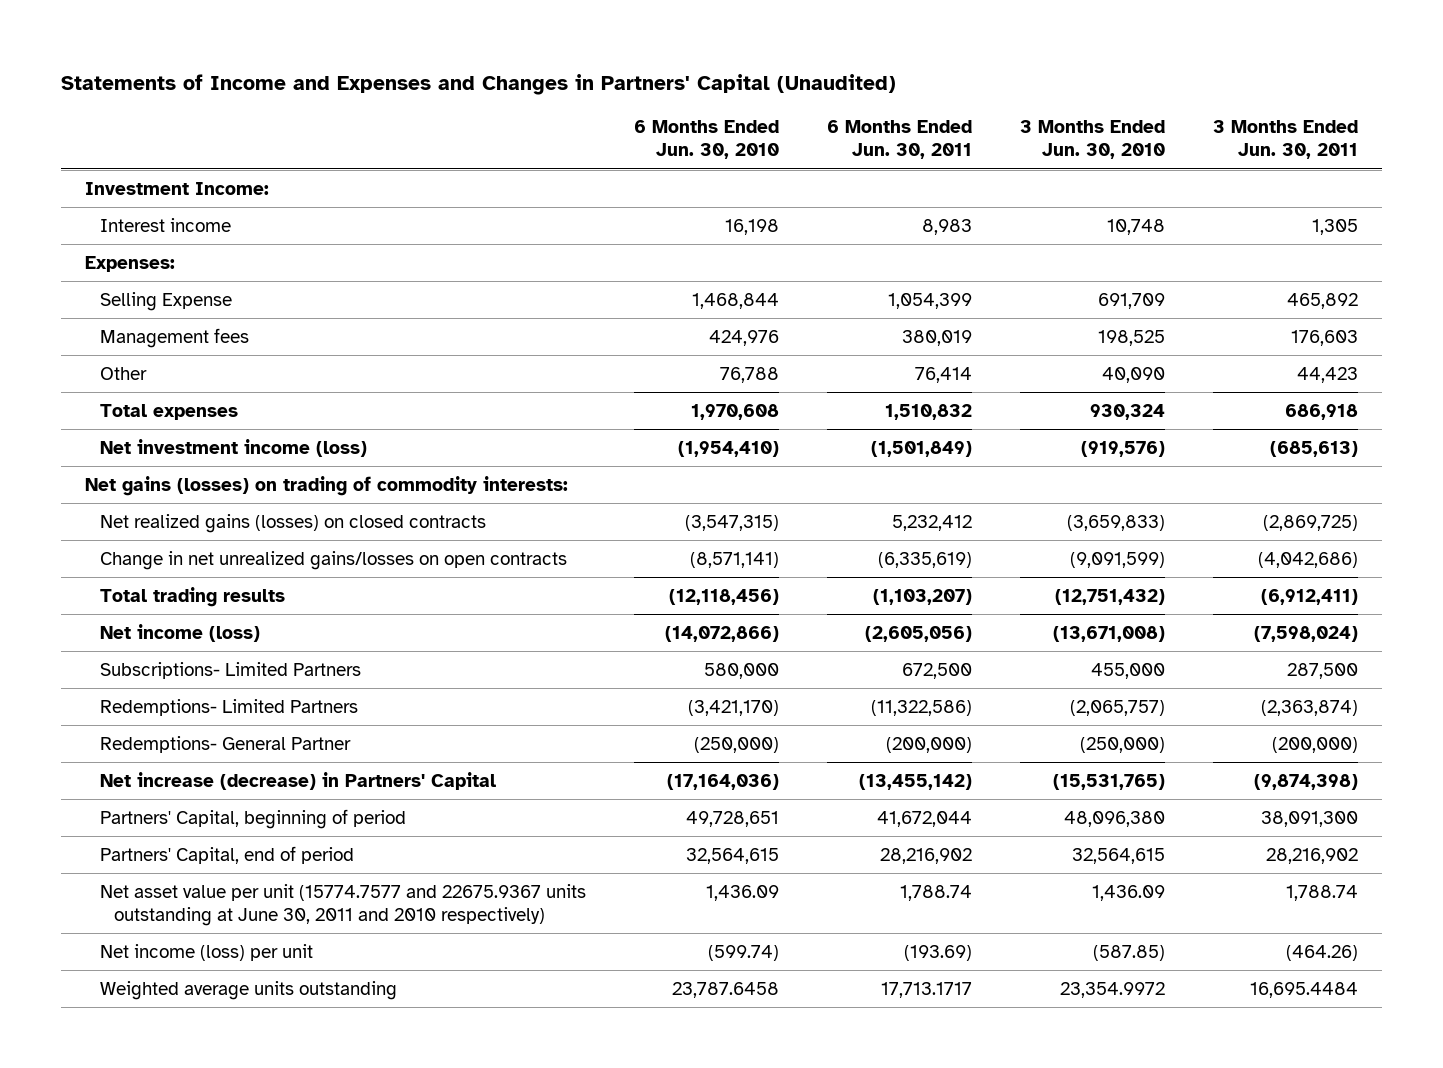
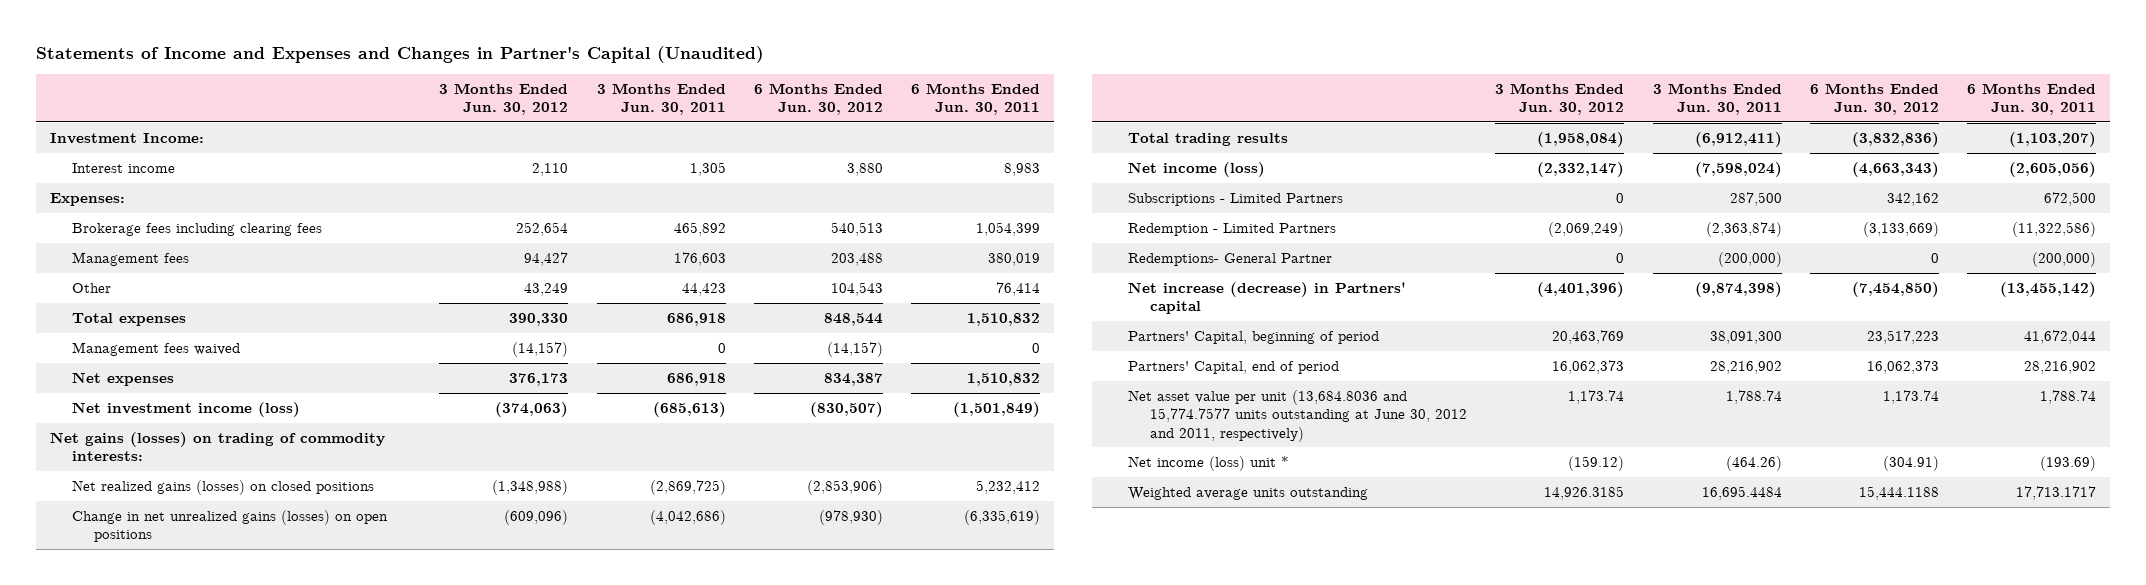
- Statements of Income and Expenses and Changes in Partners' Capital (Unaudited)
+ Statements of Income and Expenses and Changes in Partner's Capital (Unaudited)
- | 6 Months Ended Jun. 30, 2010 | 6 Months Ended Jun. 30, 2011 | 3 Months Ended Jun. 30, 2010 | 3 Months Ended Jun. 30, 2011
+ | 3 Months Ended Jun. 30, 2012 | 3 Months Ended Jun. 30, 2011 | 6 Months Ended Jun. 30, 2012 | 6 Months Ended Jun. 30, 2011
- Selling Expense | 1,468,844 | 1,054,399 | 691,709 | 465,892
+ Brokerage fees including clearing fees | 252,654 | 465,892 | 540,513 | 1,054,399
+ Management fees waived | (14,157) | 0 | (14,157) | 0
+ Net expenses | 376,173 | 686,918 | 834,387 | 1,510,832
- Net realized gains (losses) on closed contracts | (3,547,315) | 5,232,412 | (3,659,833) | (2,869,725)
- Change in net unrealized gains/losses on open contracts | (8,571,141) | (6,335,619) | (9,091,599) | (4,042,686)
+ Net realized gains (losses) on closed positions | (1,348,988) | (2,869,725) | (2,853,906) | 5,232,412
+ Change in net unrealized gains (losses) on open positions | (609,096) | (4,042,686) | (978,930) | (6,335,619)
- Subscriptions- Limited Partners | 580,000 | 672,500 | 455,000 | 287,500
- Redemptions- Limited Partners | (3,421,170) | (11,322,586) | (2,065,757) | (2,363,874)
+ Subscriptions - Limited Partners | 0 | 287,500 | 342,162 | 672,500
+ Redemption - Limited Partners | (2,069,249) | (2,363,874) | (3,133,669) | (11,322,586)
- Net increase (decrease) in Partners' Capital | (17,164,036) | (13,455,142) | (15,531,765) | (9,874,398)
+ Net increase (decrease) in Partners' capital | (4,401,396) | (9,874,398) | (7,454,850) | (13,455,142)
- Net asset value per unit (15774.7577 and 22675.9367 units outstanding at June 30, 2011 and 2010 respectively) | 1,436.09 | 1,788.74 | 1,436.09 | 1,788.74
- Net income (loss) per unit | (599.74) | (193.69) | (587.85) | (464.26)
+ Net asset value per unit (13,684.8036 and 15,774.7577 units outstanding at June 30, 2012 and 2011, respectively) | 1,173.74 | 1,788.74 | 1,173.74 | 1,788.74
+ Net income (loss) unit * | (159.12) | (464.26) | (304.91) | (193.69)

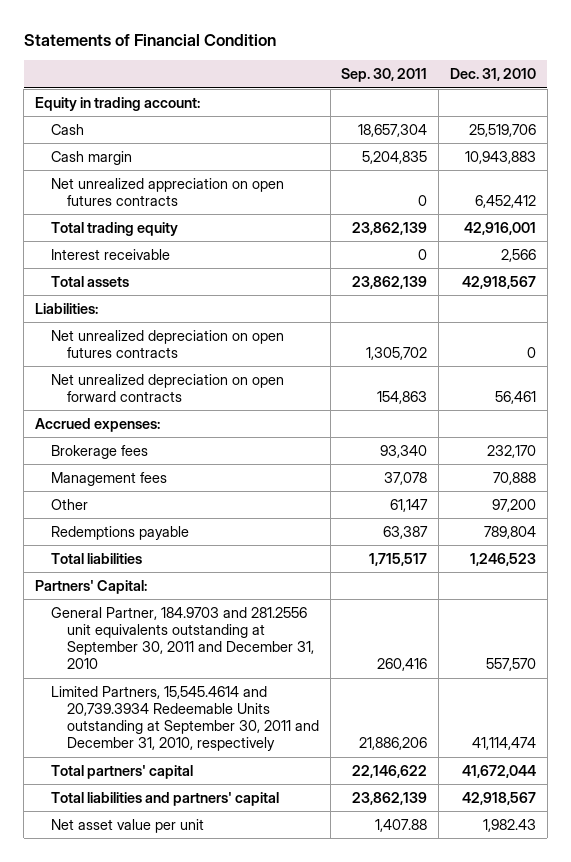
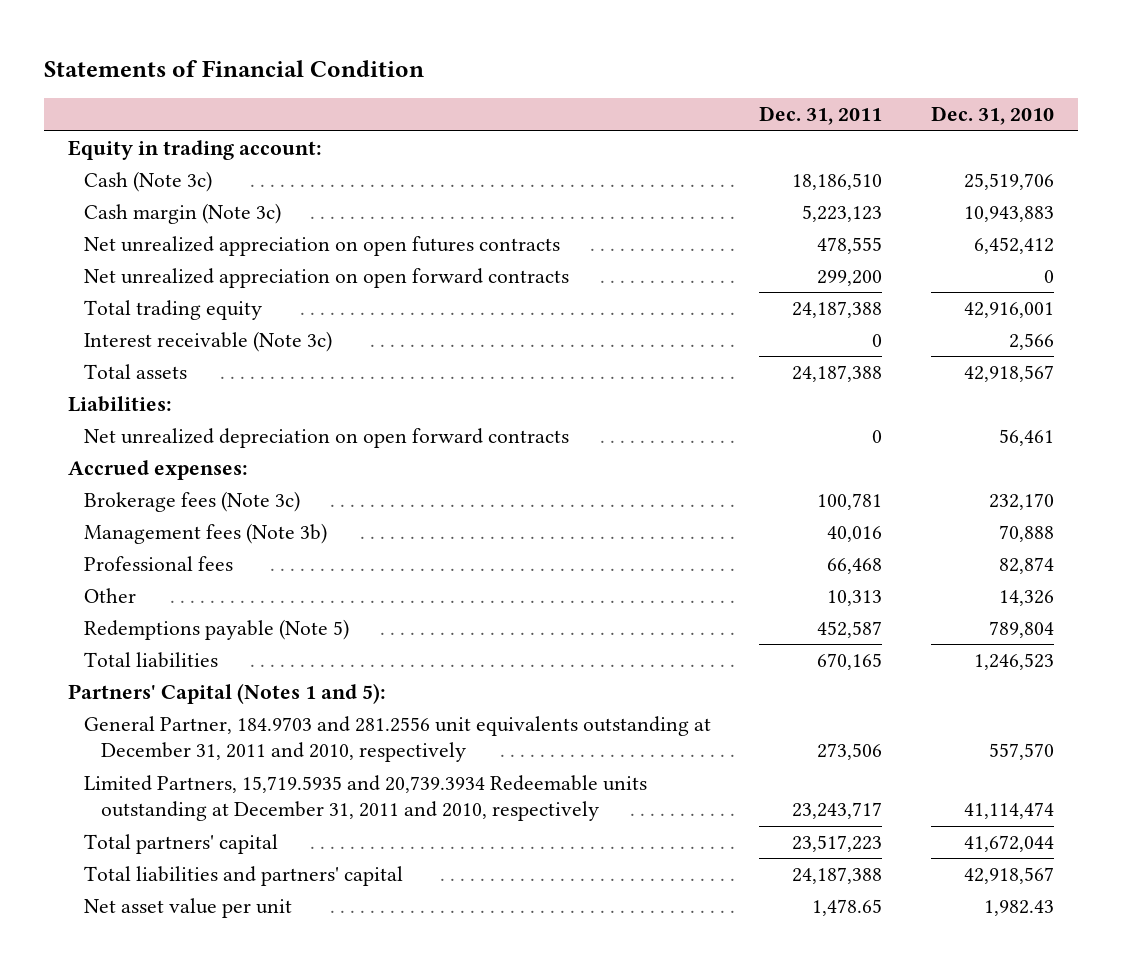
- | Sep. 30, 2011 | Dec. 31, 2010
+ | Dec. 31, 2011 | Dec. 31, 2010
- Cash | 18,657,304 | 25,519,706
- Cash margin | 5,204,835 | 10,943,883
+ Cash (Note 3c) | 18,186,510 | 25,519,706
+ Cash margin (Note 3c) | 5,223,123 | 10,943,883
+ Net unrealized appreciation on open forward contracts | 299,200 | 0
- Interest receivable | 0 | 2,566
+ Interest receivable (Note 3c) | 0 | 2,566
- Net unrealized depreciation on open futures contracts | 1,305,702 | 0
- Brokerage fees | 93,340 | 232,170
- Management fees | 37,078 | 70,888
- Other | 61,147 | 97,200
- Redemptions payable | 63,387 | 789,804
+ Brokerage fees (Note 3c) | 100,781 | 232,170
+ Management fees (Note 3b) | 40,016 | 70,888
+ Professional fees | 66,468 | 82,874
+ Other | 10,313 | 14,326
+ Redemptions payable (Note 5) | 452,587 | 789,804
- Partners' Capital:
- General Partner, 184.9703 and 281.2556 unit equivalents outstanding at September 30, 2011 and December 31, 2010 | 260,416 | 557,570
- Limited Partners, 15,545.4614 and 20,739.3934 Redeemable Units outstanding at September 30, 2011 and December 31, 2010, respectively | 21,886,206 | 41,114,474
+ Partners' Capital (Notes 1 and 5):
+ General Partner, 184.9703 and 281.2556 unit equivalents outstanding at December 31, 2011 and 2010, respectively | 273,506 | 557,570
+ Limited Partners, 15,719.5935 and 20,739.3934 Redeemable units outstanding at December 31, 2011 and 2010, respectively | 23,243,717 | 41,114,474

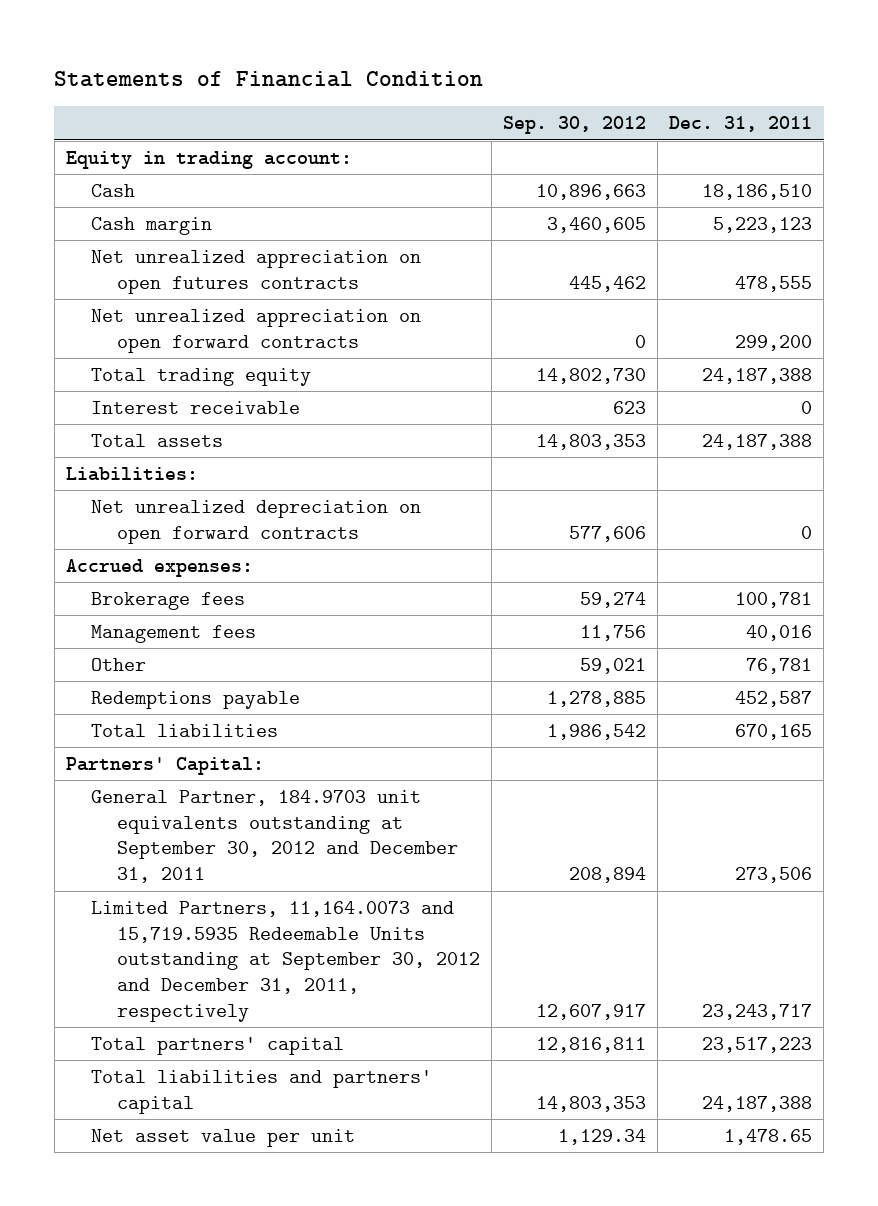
- | Dec. 31, 2011 | Dec. 31, 2010
+ | Sep. 30, 2012 | Dec. 31, 2011
- Cash (Note 3c) | 18,186,510 | 25,519,706
- Cash margin (Note 3c) | 5,223,123 | 10,943,883
+ Cash | 10,896,663 | 18,186,510
+ Cash margin | 3,460,605 | 5,223,123
- Interest receivable (Note 3c) | 0 | 2,566
+ Interest receivable | 623 | 0
- Brokerage fees (Note 3c) | 100,781 | 232,170
- Management fees (Note 3b) | 40,016 | 70,888
- Professional fees | 66,468 | 82,874
- Other | 10,313 | 14,326
- Redemptions payable (Note 5) | 452,587 | 789,804
+ Brokerage fees | 59,274 | 100,781
+ Management fees | 11,756 | 40,016
+ Other | 59,021 | 76,781
+ Redemptions payable | 1,278,885 | 452,587
- Partners' Capital (Notes 1 and 5):
- General Partner, 184.9703 and 281.2556 unit equivalents outstanding at December 31, 2011 and 2010, respectively | 273,506 | 557,570
- Limited Partners, 15,719.5935 and 20,739.3934 Redeemable units outstanding at December 31, 2011 and 2010, respectively | 23,243,717 | 41,114,474
+ Partners' Capital:
+ General Partner, 184.9703 unit equivalents outstanding at September 30, 2012 and December 31, 2011 | 208,894 | 273,506
+ Limited Partners, 11,164.0073 and 15,719.5935 Redeemable Units outstanding at September 30, 2012 and December 31, 2011, respectively | 12,607,917 | 23,243,717

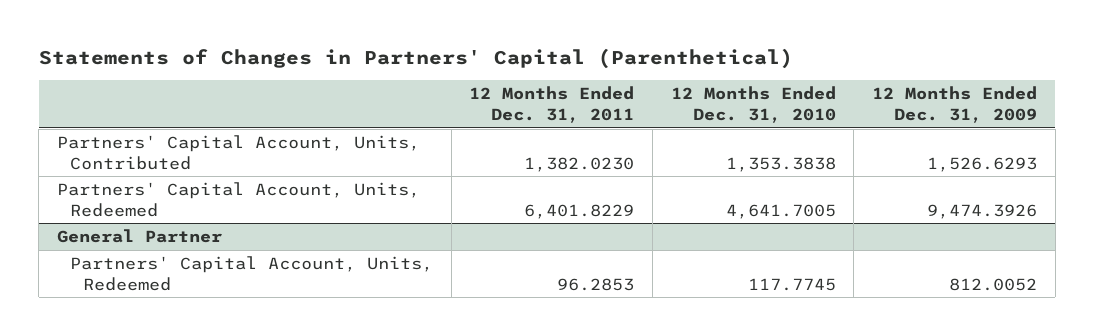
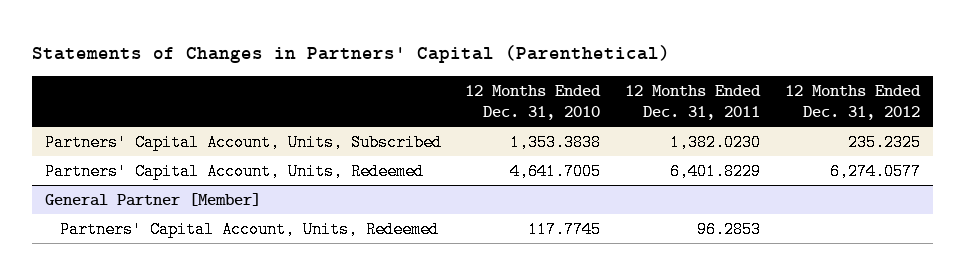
- | 12 Months Ended Dec. 31, 2011 | 12 Months Ended Dec. 31, 2010 | 12 Months Ended Dec. 31, 2009
+ | 12 Months Ended Dec. 31, 2010 | 12 Months Ended Dec. 31, 2011 | 12 Months Ended Dec. 31, 2012
- Partners' Capital Account, Units, Contributed | 1,382.0230 | 1,353.3838 | 1,526.6293
+ Partners' Capital Account, Units, Subscribed | 1,353.3838 | 1,382.0230 | 235.2325
- General Partner
+ General Partner [Member]

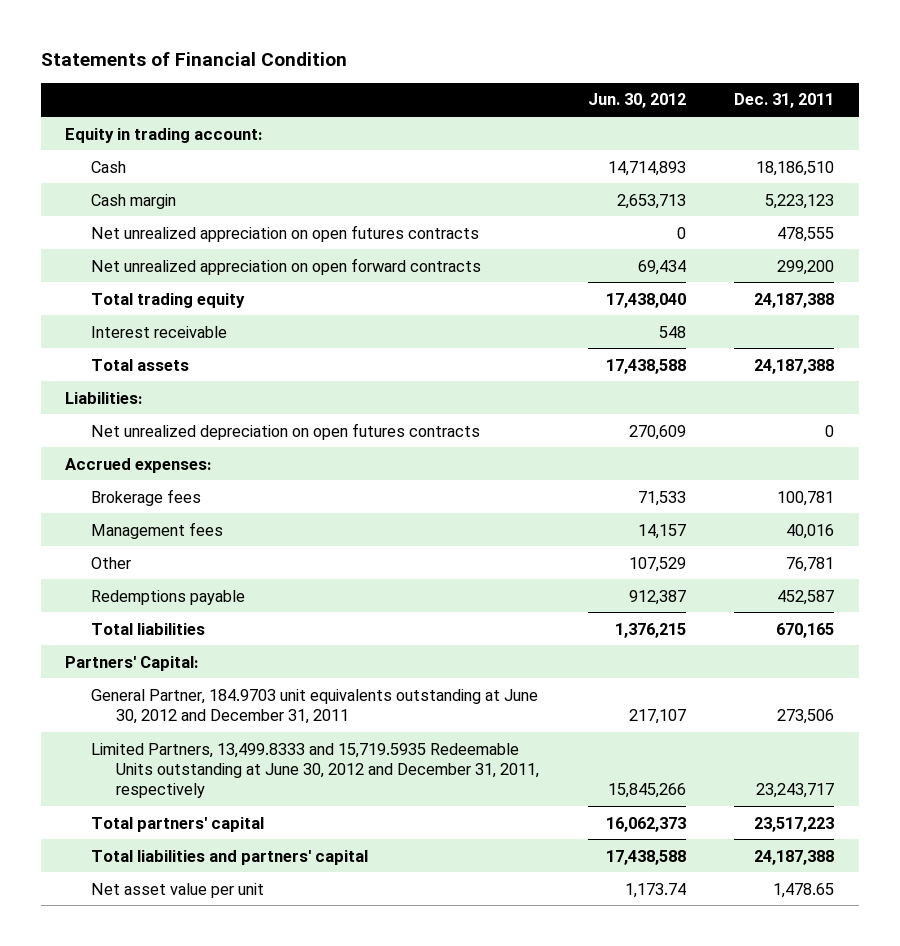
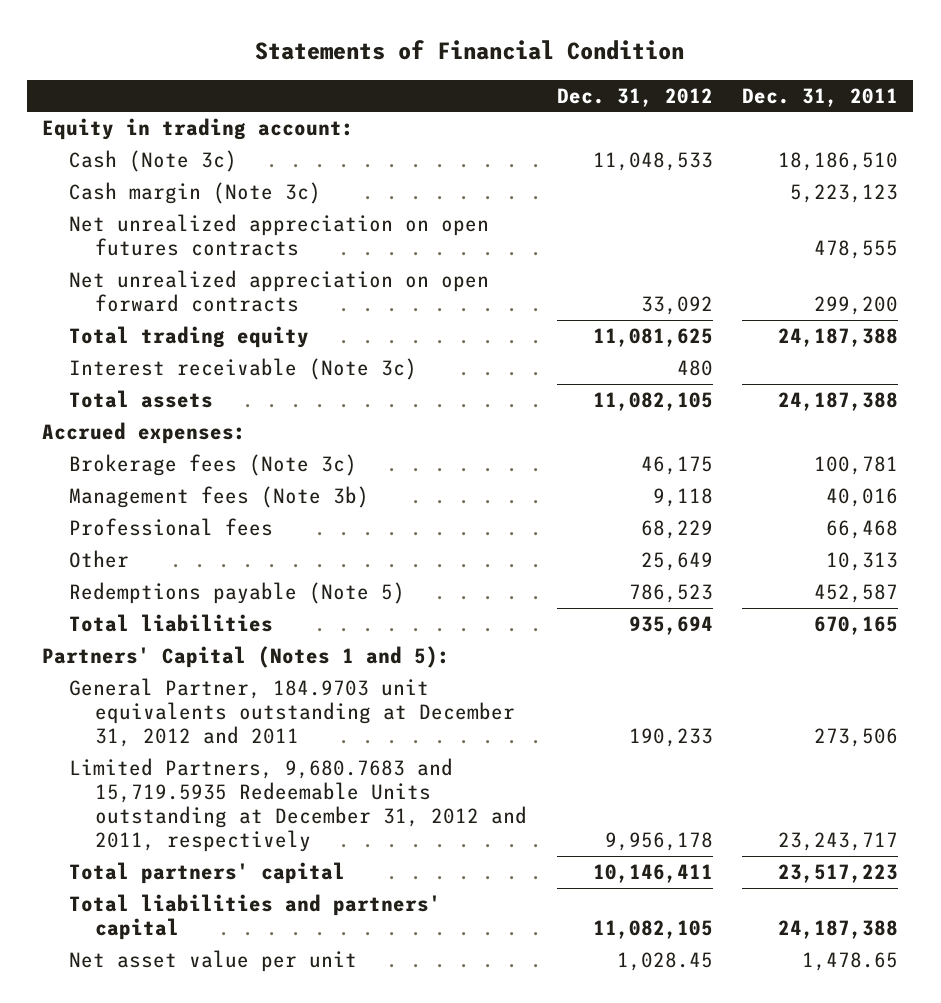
- | Jun. 30, 2012 | Dec. 31, 2011
+ | Dec. 31, 2012 | Dec. 31, 2011
- Cash | 14,714,893 | 18,186,510
- Cash margin | 2,653,713 | 5,223,123
+ Cash (Note 3c) | 11,048,533 | 18,186,510
+ Cash margin (Note 3c) | | 5,223,123
- Interest receivable | 548 |
+ Interest receivable (Note 3c) | 480 |
- Liabilities:
- Net unrealized depreciation on open futures contracts | 270,609 | 0
- Brokerage fees | 71,533 | 100,781
- Management fees | 14,157 | 40,016
- Other | 107,529 | 76,781
- Redemptions payable | 912,387 | 452,587
+ Brokerage fees (Note 3c) | 46,175 | 100,781
+ Management fees (Note 3b) | 9,118 | 40,016
+ Professional fees | 68,229 | 66,468
+ Other | 25,649 | 10,313
+ Redemptions payable (Note 5) | 786,523 | 452,587
- Partners' Capital:
- General Partner, 184.9703 unit equivalents outstanding at June 30, 2012 and December 31, 2011 | 217,107 | 273,506
- Limited Partners, 13,499.8333 and 15,719.5935 Redeemable Units outstanding at June 30, 2012 and December 31, 2011, respectively | 15,845,266 | 23,243,717
+ Partners' Capital (Notes 1 and 5):
+ General Partner, 184.9703 unit equivalents outstanding at December 31, 2012 and 2011 | 190,233 | 273,506
+ Limited Partners, 9,680.7683 and 15,719.5935 Redeemable Units outstanding at December 31, 2012 and 2011, respectively | 9,956,178 | 23,243,717

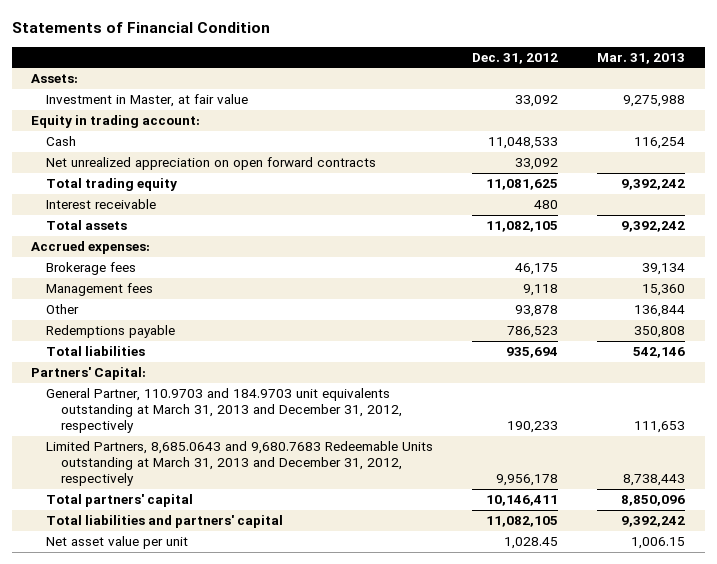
- | Dec. 31, 2012 | Dec. 31, 2011
+ | Dec. 31, 2012 | Mar. 31, 2013
+ Assets:
+ Investment in Master, at fair value | 33,092 | 9,275,988
- Cash (Note 3c) | 11,048,533 | 18,186,510
- Cash margin (Note 3c) | | 5,223,123
- Net unrealized appreciation on open futures contracts | | 478,555
+ Cash | 11,048,533 | 116,254
- Interest receivable (Note 3c) | 480 |
+ Interest receivable | 480 |
- Brokerage fees (Note 3c) | 46,175 | 100,781
- Management fees (Note 3b) | 9,118 | 40,016
- Professional fees | 68,229 | 66,468
- Other | 25,649 | 10,313
- Redemptions payable (Note 5) | 786,523 | 452,587
+ Brokerage fees | 46,175 | 39,134
+ Management fees | 9,118 | 15,360
+ Other | 93,878 | 136,844
+ Redemptions payable | 786,523 | 350,808
- Partners' Capital (Notes 1 and 5):
- General Partner, 184.9703 unit equivalents outstanding at December 31, 2012 and 2011 | 190,233 | 273,506
- Limited Partners, 9,680.7683 and 15,719.5935 Redeemable Units outstanding at December 31, 2012 and 2011, respectively | 9,956,178 | 23,243,717
+ Partners' Capital:
+ General Partner, 110.9703 and 184.9703 unit equivalents outstanding at March 31, 2013 and December 31, 2012, respectively | 190,233 | 111,653
+ Limited Partners, 8,685.0643 and 9,680.7683 Redeemable Units outstanding at March 31, 2013 and December 31, 2012, respectively | 9,956,178 | 8,738,443

